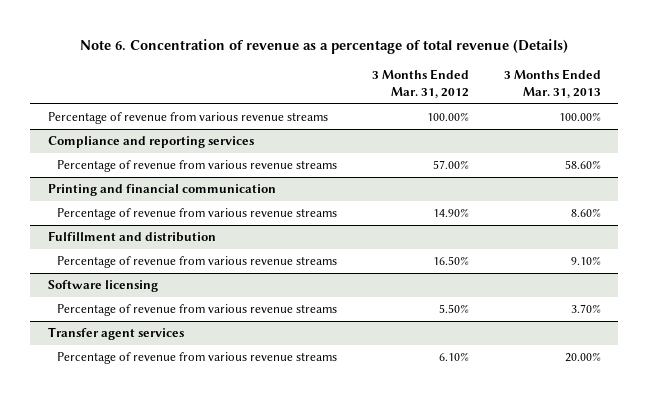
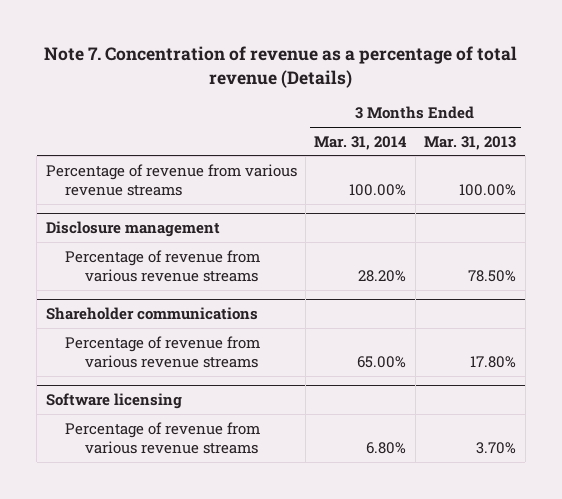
- Note 6. Concentration of revenue as a percentage of total revenue (Details)
+ Note 7. Concentration of revenue as a percentage of total revenue (Details)
- | 3 Months Ended Mar. 31, 2012 | 3 Months Ended Mar. 31, 2013
+ | 3 Months Ended Mar. 31, 2014 | 3 Months Ended Mar. 31, 2013
- Compliance and reporting services
- Percentage of revenue from various revenue streams | 57.00% | 58.60%
- Printing and financial communication
- Percentage of revenue from various revenue streams | 14.90% | 8.60%
- Fulfillment and distribution
- Percentage of revenue from various revenue streams | 16.50% | 9.10%
+ Disclosure management
+ Percentage of revenue from various revenue streams | 28.20% | 78.50%
+ Shareholder communications
+ Percentage of revenue from various revenue streams | 65.00% | 17.80%
- Transfer agent services
- Percentage of revenue from various revenue streams | 6.10% | 20.00%

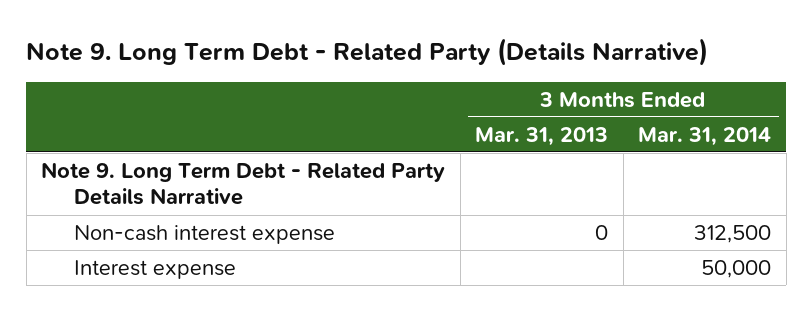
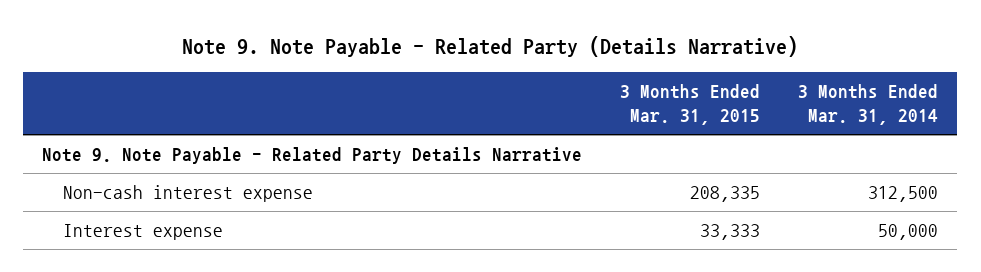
- Note 9. Long Term Debt - Related Party (Details Narrative)
+ Note 9. Note Payable - Related Party (Details Narrative)
- | 3 Months Ended Mar. 31, 2013 | 3 Months Ended Mar. 31, 2014
+ | 3 Months Ended Mar. 31, 2015 | 3 Months Ended Mar. 31, 2014
- Note 9. Long Term Debt - Related Party Details Narrative
+ Note 9. Note Payable - Related Party Details Narrative

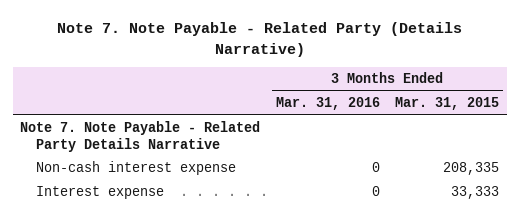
- Note 9. Note Payable - Related Party (Details Narrative)
+ Note 7. Note Payable - Related Party (Details Narrative)
- | 3 Months Ended Mar. 31, 2015 | 3 Months Ended Mar. 31, 2014
+ | 3 Months Ended Mar. 31, 2016 | 3 Months Ended Mar. 31, 2015
- Note 9. Note Payable - Related Party Details Narrative
+ Note 7. Note Payable - Related Party Details Narrative

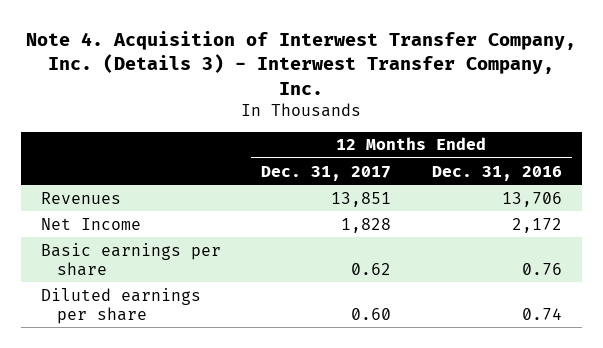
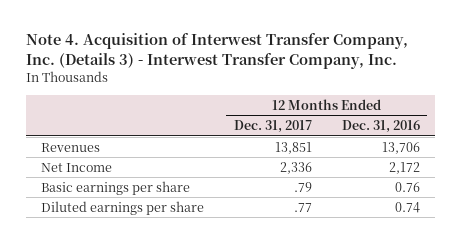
- Net Income | 1,828 | 2,172
- Basic earnings per share | 0.62 | 0.76
- Diluted earnings per share | 0.60 | 0.74
+ Net Income | 2,336 | 2,172
+ Basic earnings per share | .79 | 0.76
+ Diluted earnings per share | .77 | 0.74

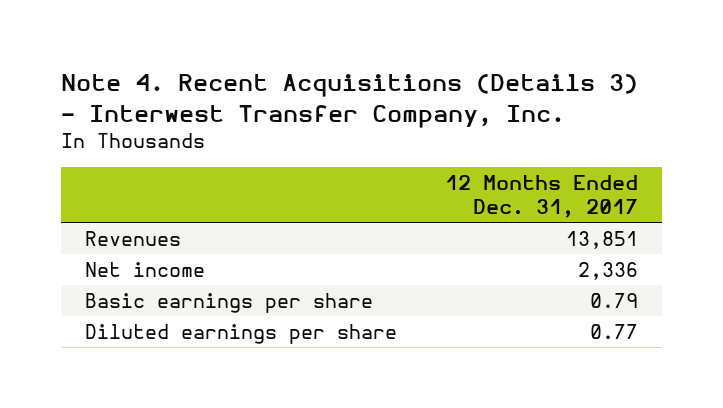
- Note 4. Acquisition of Interwest Transfer Company, Inc. (Details 3) - Interwest Transfer Company, Inc.
+ Note 4. Recent Acquisitions (Details 3) - Interwest Transfer Company, Inc.
- | 12 Months Ended Dec. 31, 2017 | 12 Months Ended Dec. 31, 2016
+ | 12 Months Ended Dec. 31, 2017
- Net Income | 2,336 | 2,172
- Basic earnings per share | .79 | 0.76
- Diluted earnings per share | .77 | 0.74
+ Net income | 2,336
+ Basic earnings per share | 0.79
+ Diluted earnings per share | 0.77

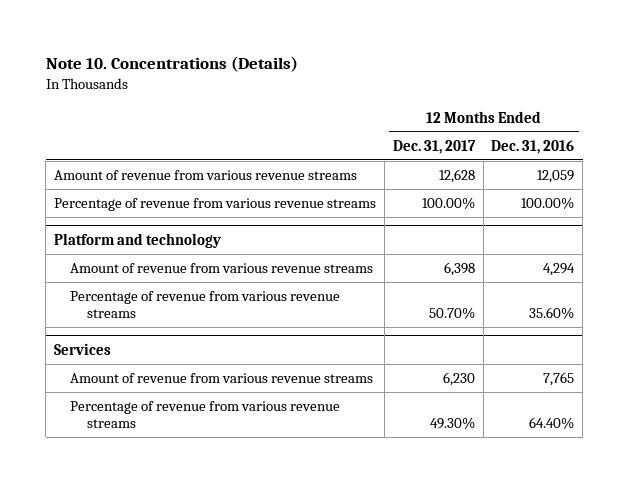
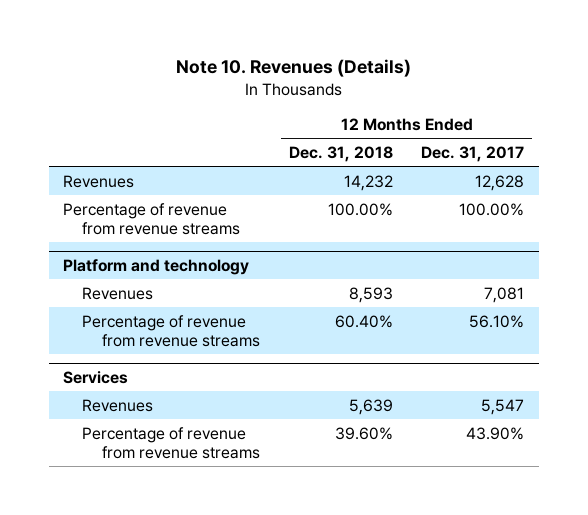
- Note 10. Concentrations (Details)
+ Note 10. Revenues (Details)
- | 12 Months Ended Dec. 31, 2017 | 12 Months Ended Dec. 31, 2016
+ | 12 Months Ended Dec. 31, 2018 | 12 Months Ended Dec. 31, 2017
- Amount of revenue from various revenue streams | 12,628 | 12,059
- Percentage of revenue from various revenue streams | 100.00% | 100.00%
+ Revenues | 14,232 | 12,628
+ Percentage of revenue from revenue streams | 100.00% | 100.00%
@ Platform and technology
- Amount of revenue from various revenue streams | 6,398 | 4,294
- Percentage of revenue from various revenue streams | 50.70% | 35.60%
+ Revenues | 8,593 | 7,081
+ Percentage of revenue from revenue streams | 60.40% | 56.10%
@ Services
- Amount of revenue from various revenue streams | 6,230 | 7,765
- Percentage of revenue from various revenue streams | 49.30% | 64.40%
+ Revenues | 5,639 | 5,547
+ Percentage of revenue from revenue streams | 39.60% | 43.90%

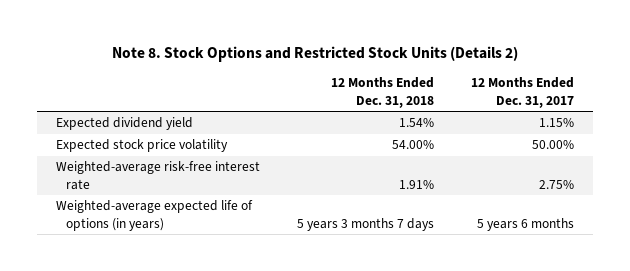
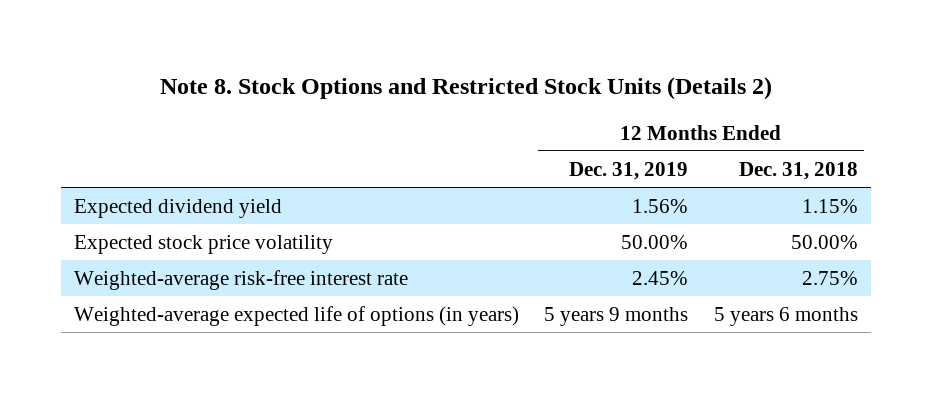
- | 12 Months Ended Dec. 31, 2018 | 12 Months Ended Dec. 31, 2017
+ | 12 Months Ended Dec. 31, 2019 | 12 Months Ended Dec. 31, 2018
- Expected dividend yield | 1.54% | 1.15%
- Expected stock price volatility | 54.00% | 50.00%
- Weighted-average risk-free interest rate | 1.91% | 2.75%
- Weighted-average expected life of options (in years) | 5 years 3 months 7 days | 5 years 6 months
+ Expected dividend yield | 1.56% | 1.15%
+ Expected stock price volatility | 50.00% | 50.00%
+ Weighted-average risk-free interest rate | 2.45% | 2.75%
+ Weighted-average expected life of options (in years) | 5 years 9 months | 5 years 6 months

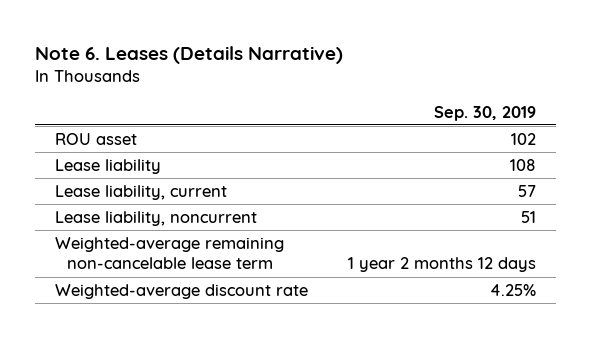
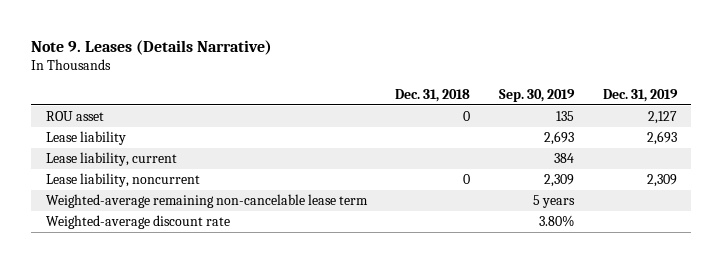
- Note 6. Leases (Details Narrative)
+ Note 9. Leases (Details Narrative)
- | Sep. 30, 2019
+ | Dec. 31, 2018 | Sep. 30, 2019 | Dec. 31, 2019
- ROU asset | 102
- Lease liability | 108
- Lease liability, current | 57
- Lease liability, noncurrent | 51
- Weighted-average remaining non-cancelable lease term | 1 year 2 months 12 days
- Weighted-average discount rate | 4.25%
+ ROU asset | 0 | 135 | 2,127
+ Lease liability | | 2,693 | 2,693
+ Lease liability, current | | 384 |
+ Lease liability, noncurrent | 0 | 2,309 | 2,309
+ Weighted-average remaining non-cancelable lease term | | 5 years |
+ Weighted-average discount rate | | 3.80% |

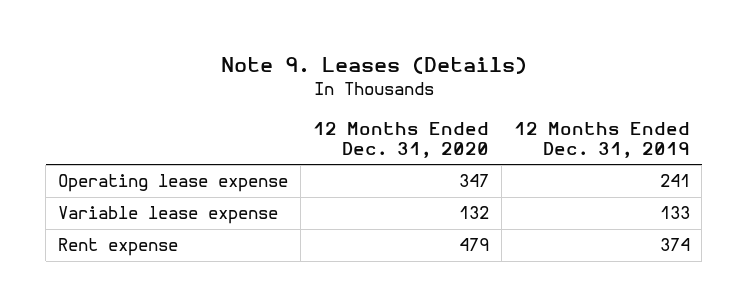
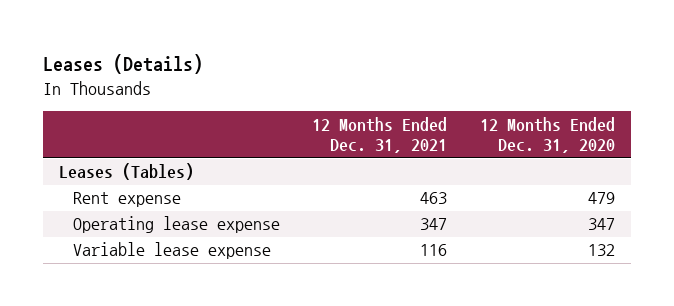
- Note 9. Leases (Details)
+ Leases (Details)
- | 12 Months Ended Dec. 31, 2020 | 12 Months Ended Dec. 31, 2019
+ | 12 Months Ended Dec. 31, 2021 | 12 Months Ended Dec. 31, 2020
+ Leases (Tables)
moved up: Rent expense | 463 | 479

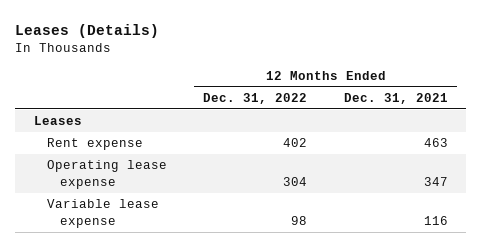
- | 12 Months Ended Dec. 31, 2021 | 12 Months Ended Dec. 31, 2020
+ | 12 Months Ended Dec. 31, 2022 | 12 Months Ended Dec. 31, 2021
- Leases (Tables)
+ Leases

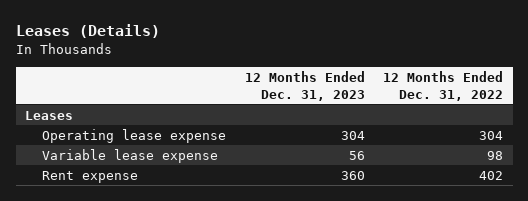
- | 12 Months Ended Dec. 31, 2022 | 12 Months Ended Dec. 31, 2021
+ | 12 Months Ended Dec. 31, 2023 | 12 Months Ended Dec. 31, 2022
moved down: Rent expense | 360 | 402

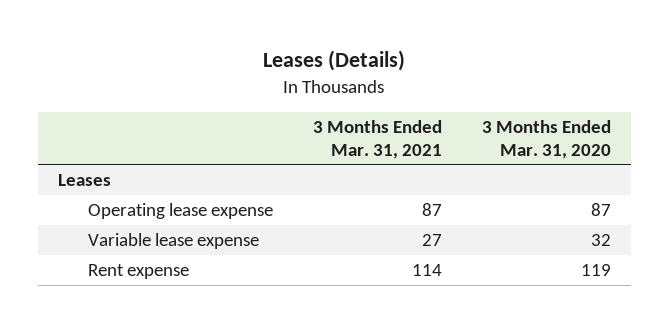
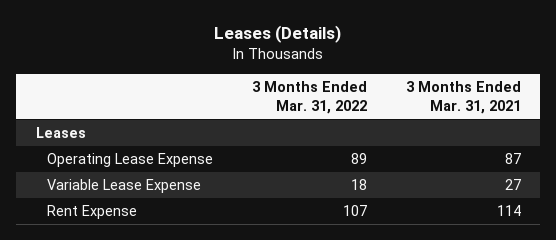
- | 3 Months Ended Mar. 31, 2021 | 3 Months Ended Mar. 31, 2020
+ | 3 Months Ended Mar. 31, 2022 | 3 Months Ended Mar. 31, 2021
- Operating lease expense | 87 | 87
- Variable lease expense | 27 | 32
- Rent expense | 114 | 119
+ Operating Lease Expense | 89 | 87
+ Variable Lease Expense | 18 | 27
+ Rent Expense | 107 | 114

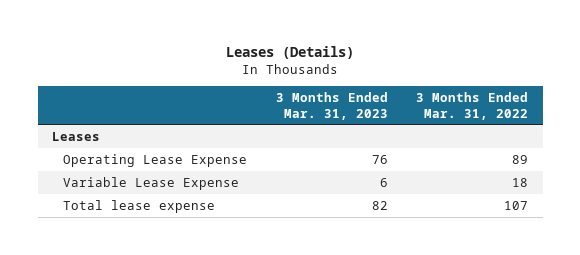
- | 3 Months Ended Mar. 31, 2022 | 3 Months Ended Mar. 31, 2021
+ | 3 Months Ended Mar. 31, 2023 | 3 Months Ended Mar. 31, 2022
- Rent Expense | 107 | 114
+ Total lease expense | 82 | 107

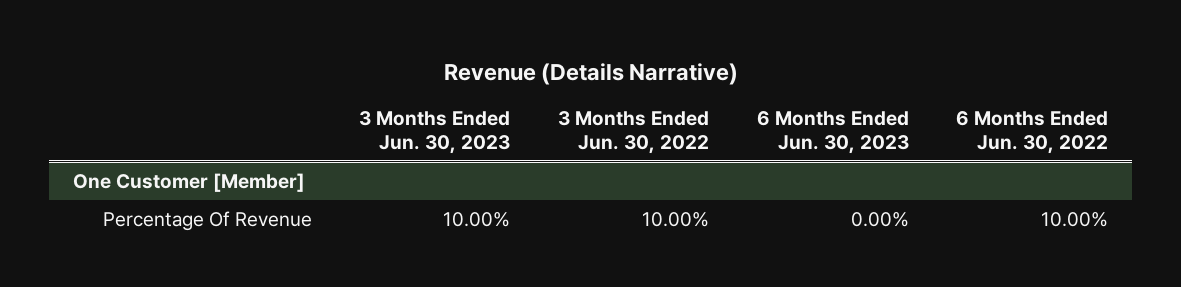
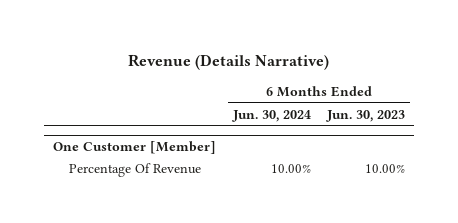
- | 3 Months Ended Jun. 30, 2023 | 3 Months Ended Jun. 30, 2022 | 6 Months Ended Jun. 30, 2023 | 6 Months Ended Jun. 30, 2022
+ | 6 Months Ended Jun. 30, 2024 | 6 Months Ended Jun. 30, 2023
@ One Customer [Member]
- Percentage Of Revenue | 10.00% | 10.00% | 0.00% | 10.00%
+ Percentage Of Revenue | 10.00% | 10.00%

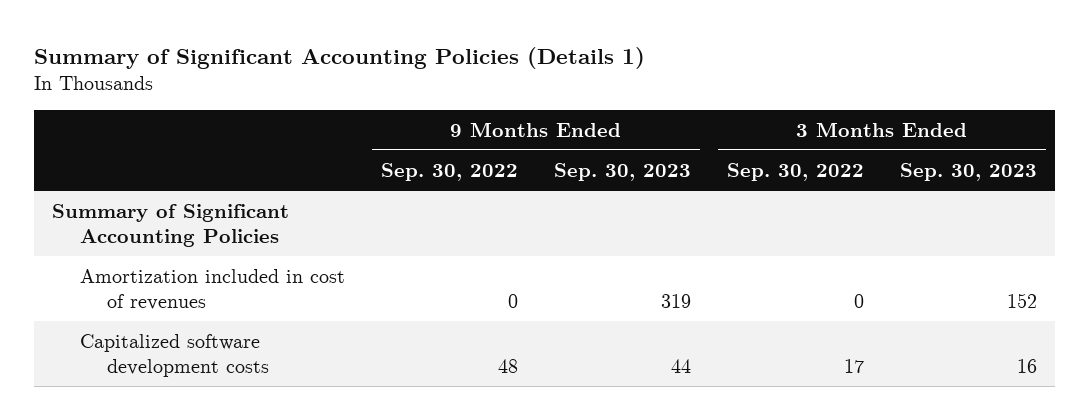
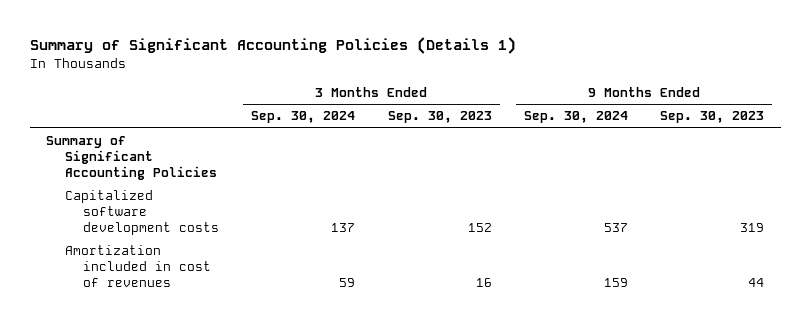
- | 9 Months Ended Sep. 30, 2022 | 9 Months Ended Sep. 30, 2023 | 3 Months Ended Sep. 30, 2022 | 3 Months Ended Sep. 30, 2023
+ | 3 Months Ended Sep. 30, 2024 | 3 Months Ended Sep. 30, 2023 | 9 Months Ended Sep. 30, 2024 | 9 Months Ended Sep. 30, 2023
- Amortization included in cost of revenues | 0 | 319 | 0 | 152
- Capitalized software development costs | 48 | 44 | 17 | 16
+ Capitalized software development costs | 137 | 152 | 537 | 319
+ Amortization included in cost of revenues | 59 | 16 | 159 | 44

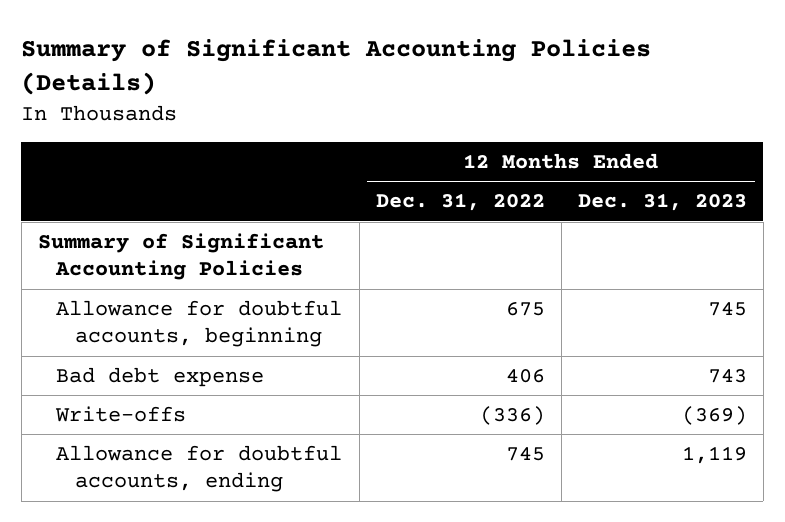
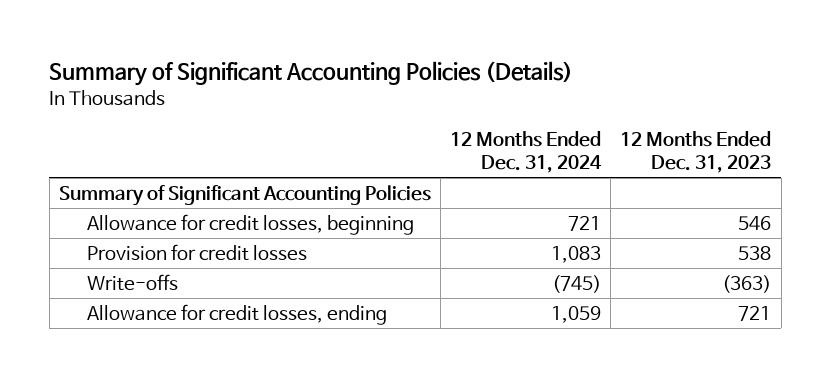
- | 12 Months Ended Dec. 31, 2022 | 12 Months Ended Dec. 31, 2023
+ | 12 Months Ended Dec. 31, 2024 | 12 Months Ended Dec. 31, 2023
- Allowance for doubtful accounts, beginning | 675 | 745
- Bad debt expense | 406 | 743
- Write-offs | (336) | (369)
- Allowance for doubtful accounts, ending | 745 | 1,119
+ Allowance for credit losses, beginning | 721 | 546
+ Provision for credit losses | 1,083 | 538
+ Write-offs | (745) | (363)
+ Allowance for credit losses, ending | 1,059 | 721

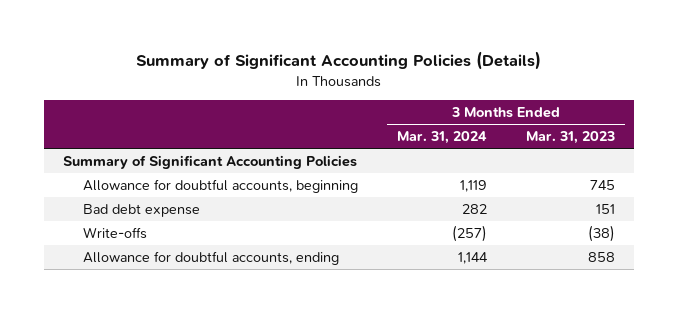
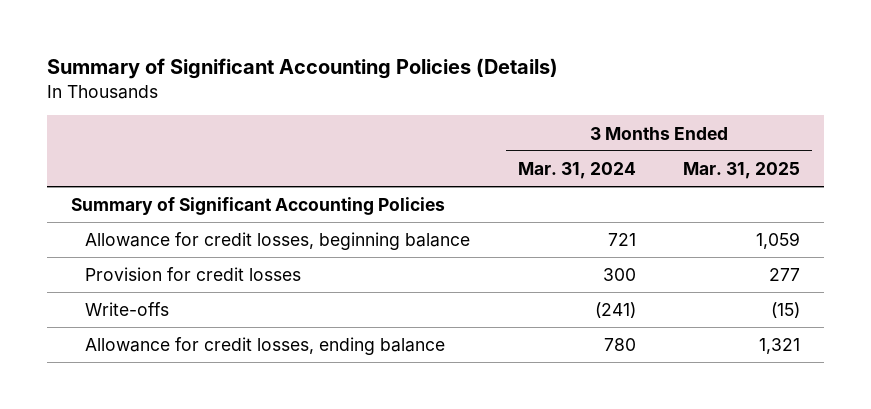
- | 3 Months Ended Mar. 31, 2024 | 3 Months Ended Mar. 31, 2023
+ | 3 Months Ended Mar. 31, 2024 | 3 Months Ended Mar. 31, 2025
- Allowance for doubtful accounts, beginning | 1,119 | 745
- Bad debt expense | 282 | 151
- Write-offs | (257) | (38)
- Allowance for doubtful accounts, ending | 1,144 | 858
+ Allowance for credit losses, beginning balance | 721 | 1,059
+ Provision for credit losses | 300 | 277
+ Write-offs | (241) | (15)
+ Allowance for credit losses, ending balance | 780 | 1,321

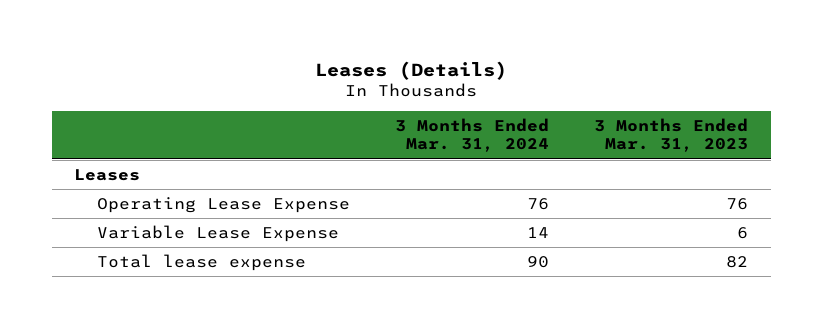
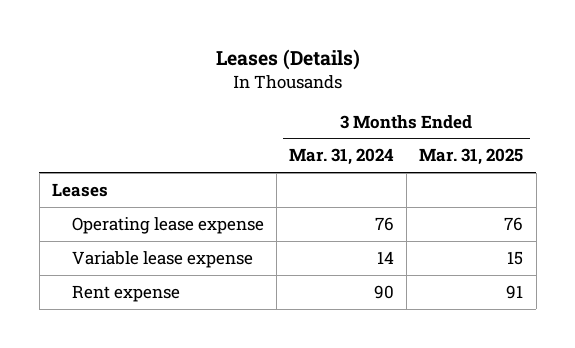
- | 3 Months Ended Mar. 31, 2024 | 3 Months Ended Mar. 31, 2023
+ | 3 Months Ended Mar. 31, 2024 | 3 Months Ended Mar. 31, 2025
- Operating Lease Expense | 76 | 76
- Variable Lease Expense | 14 | 6
- Total lease expense | 90 | 82
+ Operating lease expense | 76 | 76
+ Variable lease expense | 14 | 15
+ Rent expense | 90 | 91

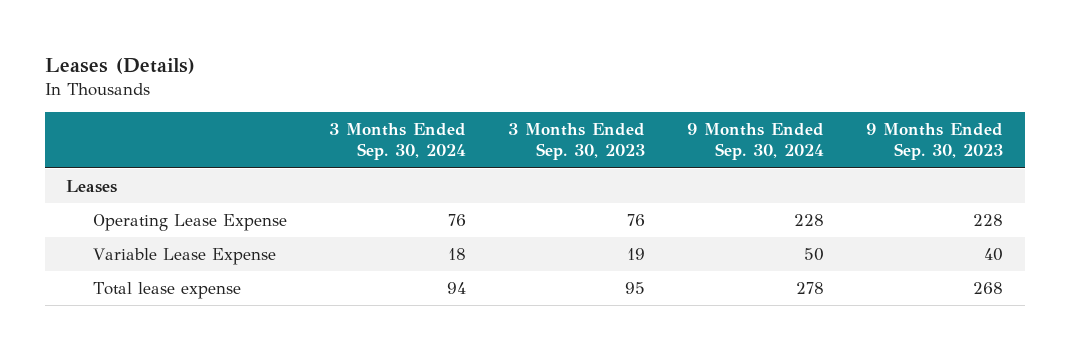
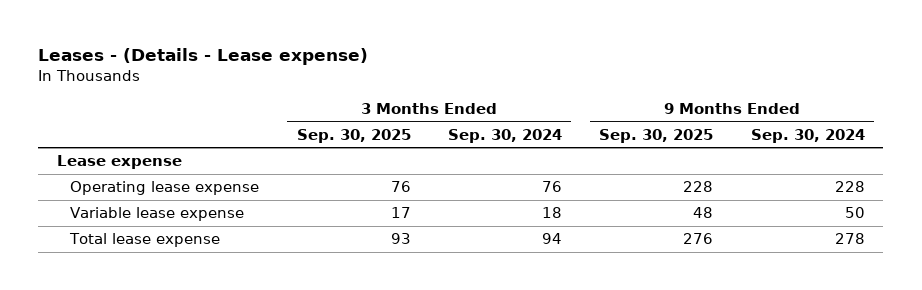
- Leases (Details)
+ Leases - (Details - Lease expense)
- | 3 Months Ended Sep. 30, 2024 | 3 Months Ended Sep. 30, 2023 | 9 Months Ended Sep. 30, 2024 | 9 Months Ended Sep. 30, 2023
+ | 3 Months Ended Sep. 30, 2025 | 3 Months Ended Sep. 30, 2024 | 9 Months Ended Sep. 30, 2025 | 9 Months Ended Sep. 30, 2024
- Leases
- Operating Lease Expense | 76 | 76 | 228 | 228
- Variable Lease Expense | 18 | 19 | 50 | 40
+ Lease expense
+ Operating lease expense | 76 | 76 | 228 | 228
+ Variable lease expense | 17 | 18 | 48 | 50

